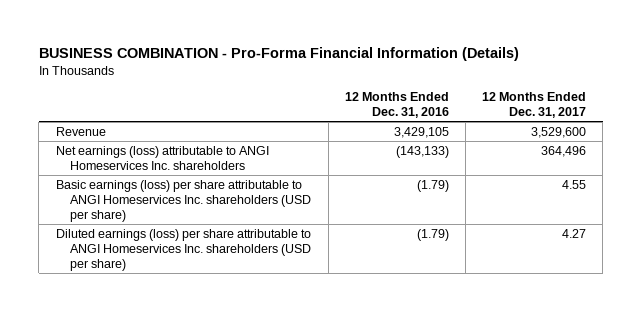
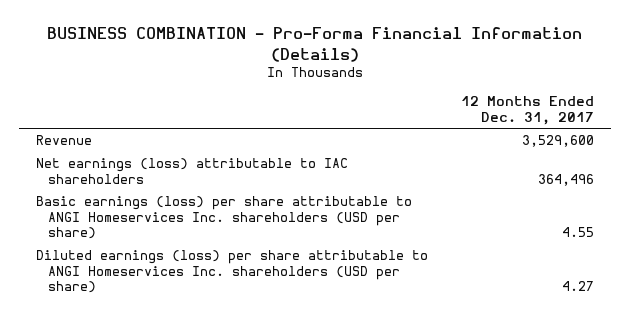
- | 12 Months Ended Dec. 31, 2016 | 12 Months Ended Dec. 31, 2017
+ | 12 Months Ended Dec. 31, 2017
- Net earnings (loss) attributable to ANGI Homeservices Inc. shareholders | (143,133) | 364,496
+ Net earnings (loss) attributable to IAC shareholders | 364,496

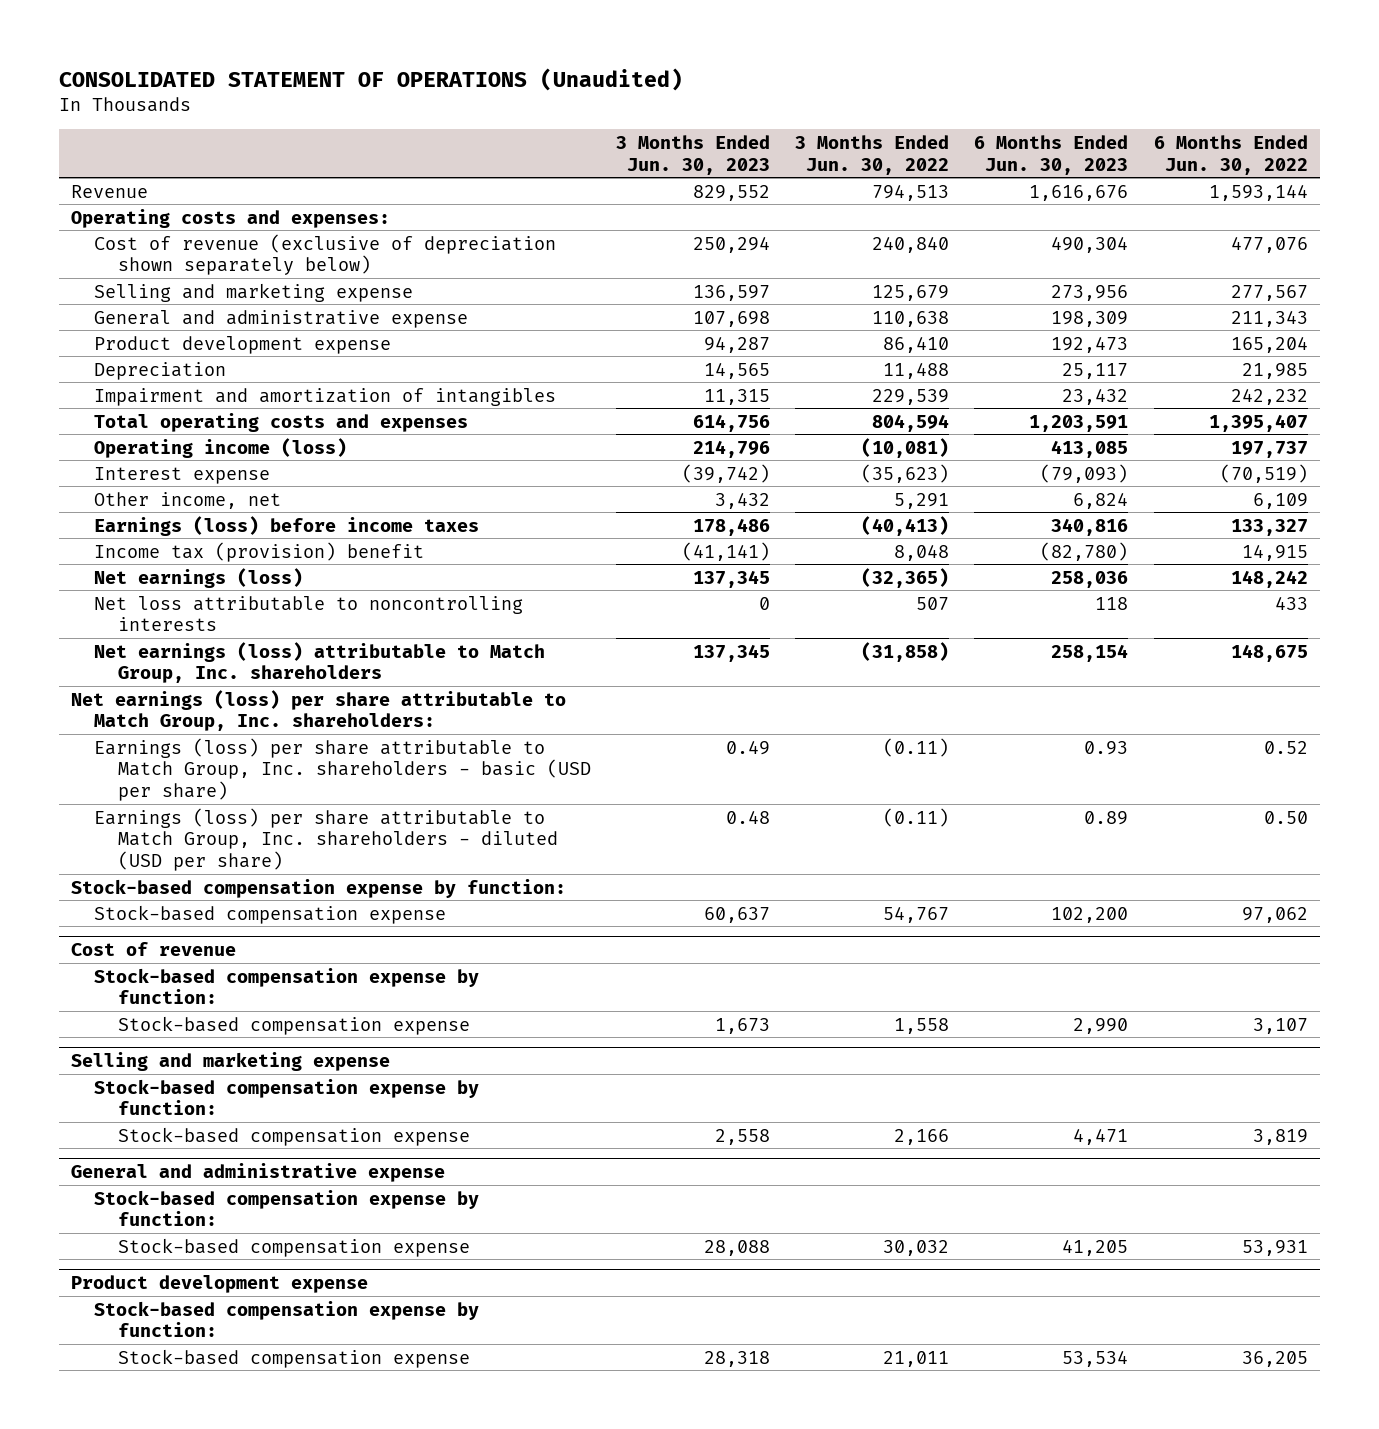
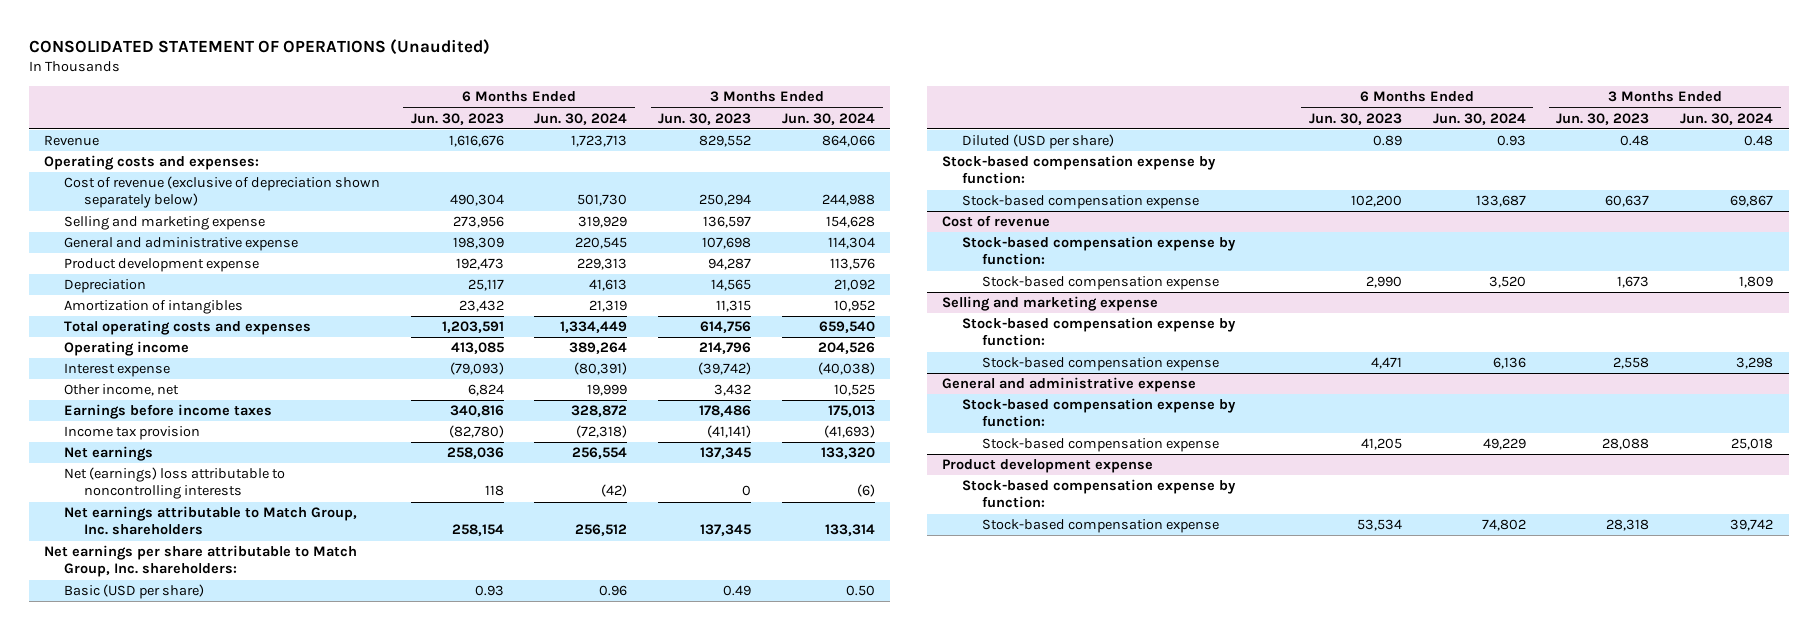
- | 3 Months Ended Jun. 30, 2023 | 3 Months Ended Jun. 30, 2022 | 6 Months Ended Jun. 30, 2023 | 6 Months Ended Jun. 30, 2022
+ | 6 Months Ended Jun. 30, 2023 | 6 Months Ended Jun. 30, 2024 | 3 Months Ended Jun. 30, 2023 | 3 Months Ended Jun. 30, 2024
- Impairment and amortization of intangibles | 11,315 | 229,539 | 23,432 | 242,232
+ Amortization of intangibles | 23,432 | 21,319 | 11,315 | 10,952
- Operating income (loss) | 214,796 | (10,081) | 413,085 | 197,737
+ Operating income | 413,085 | 389,264 | 214,796 | 204,526
- Earnings (loss) before income taxes | 178,486 | (40,413) | 340,816 | 133,327
- Income tax (provision) benefit | (41,141) | 8,048 | (82,780) | 14,915
- Net earnings (loss) | 137,345 | (32,365) | 258,036 | 148,242
- Net loss attributable to noncontrolling interests | 0 | 507 | 118 | 433
- Net earnings (loss) attributable to Match Group, Inc. shareholders | 137,345 | (31,858) | 258,154 | 148,675
- Net earnings (loss) per share attributable to Match Group, Inc. shareholders:
- Earnings (loss) per share attributable to Match Group, Inc. shareholders - basic (USD per share) | 0.49 | (0.11) | 0.93 | 0.52
- Earnings (loss) per share attributable to Match Group, Inc. shareholders - diluted (USD per share) | 0.48 | (0.11) | 0.89 | 0.50
+ Earnings before income taxes | 340,816 | 328,872 | 178,486 | 175,013
+ Income tax provision | (82,780) | (72,318) | (41,141) | (41,693)
+ Net earnings | 258,036 | 256,554 | 137,345 | 133,320
+ Net (earnings) loss attributable to noncontrolling interests | 118 | (42) | 0 | (6)
+ Net earnings attributable to Match Group, Inc. shareholders | 258,154 | 256,512 | 137,345 | 133,314
+ Net earnings per share attributable to Match Group, Inc. shareholders:
+ Basic (USD per share) | 0.93 | 0.96 | 0.49 | 0.50
+ Diluted (USD per share) | 0.89 | 0.93 | 0.48 | 0.48

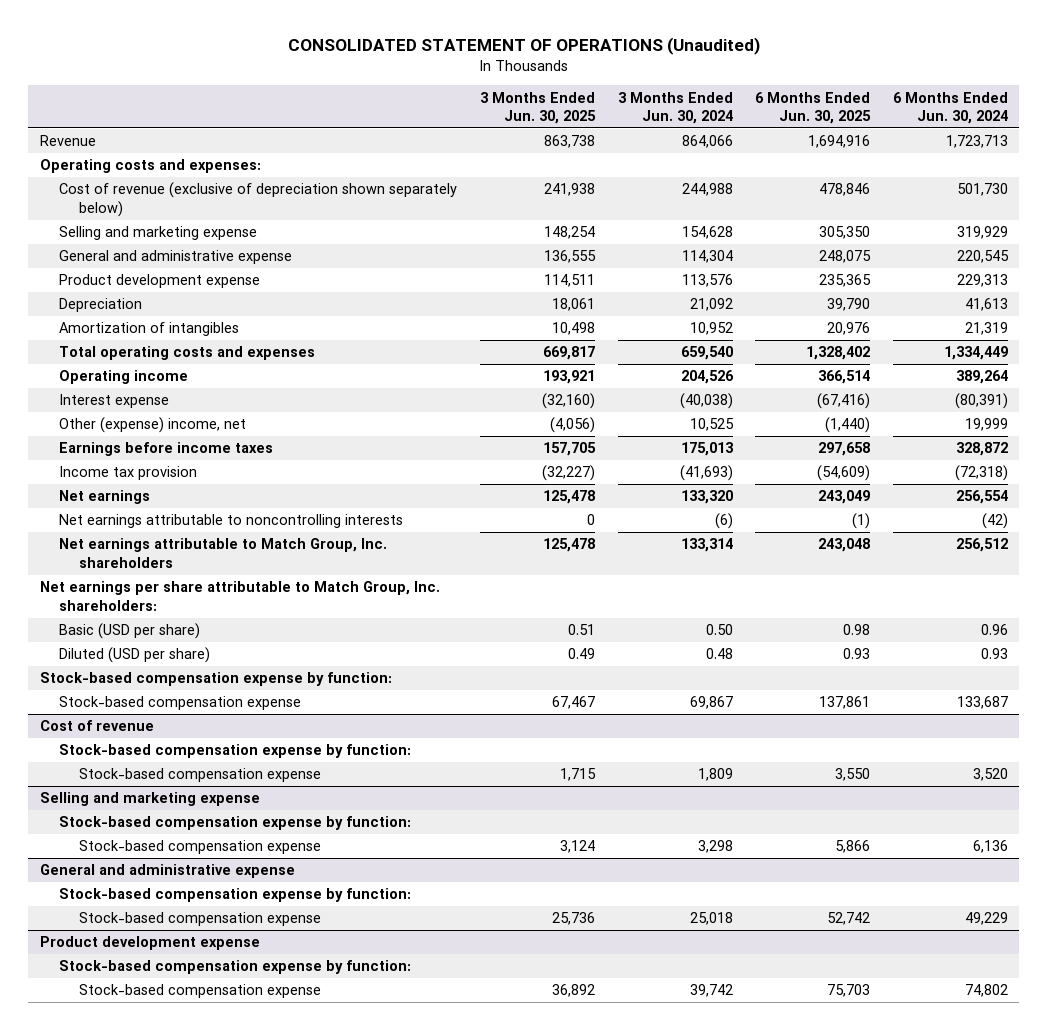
- | 6 Months Ended Jun. 30, 2023 | 6 Months Ended Jun. 30, 2024 | 3 Months Ended Jun. 30, 2023 | 3 Months Ended Jun. 30, 2024
+ | 3 Months Ended Jun. 30, 2025 | 3 Months Ended Jun. 30, 2024 | 6 Months Ended Jun. 30, 2025 | 6 Months Ended Jun. 30, 2024
- Other income, net | 6,824 | 19,999 | 3,432 | 10,525
+ Other (expense) income, net | (4,056) | 10,525 | (1,440) | 19,999
- Net (earnings) loss attributable to noncontrolling interests | 118 | (42) | 0 | (6)
+ Net earnings attributable to noncontrolling interests | 0 | (6) | (1) | (42)

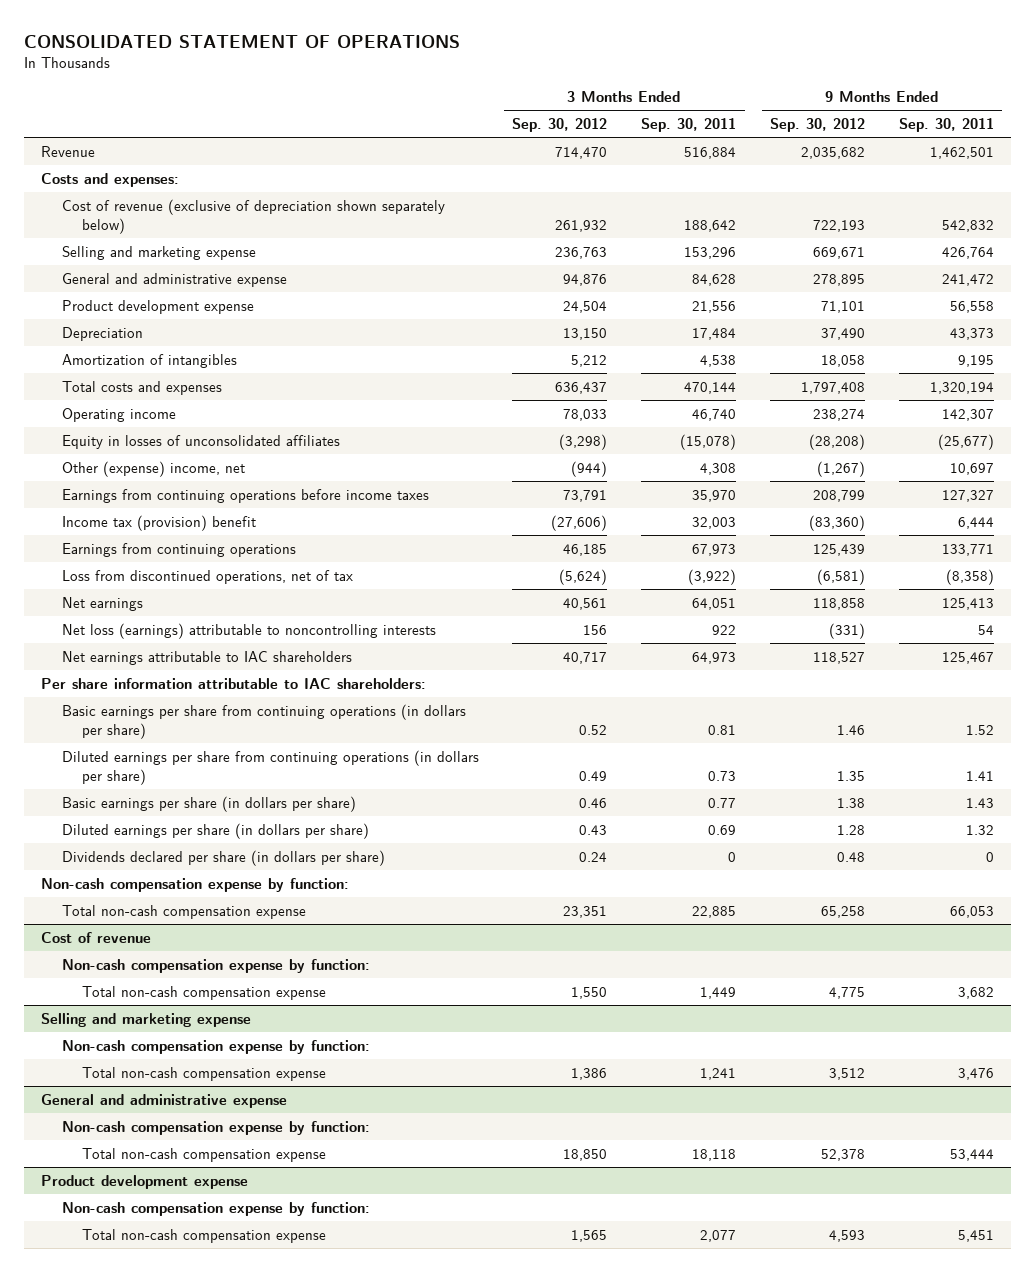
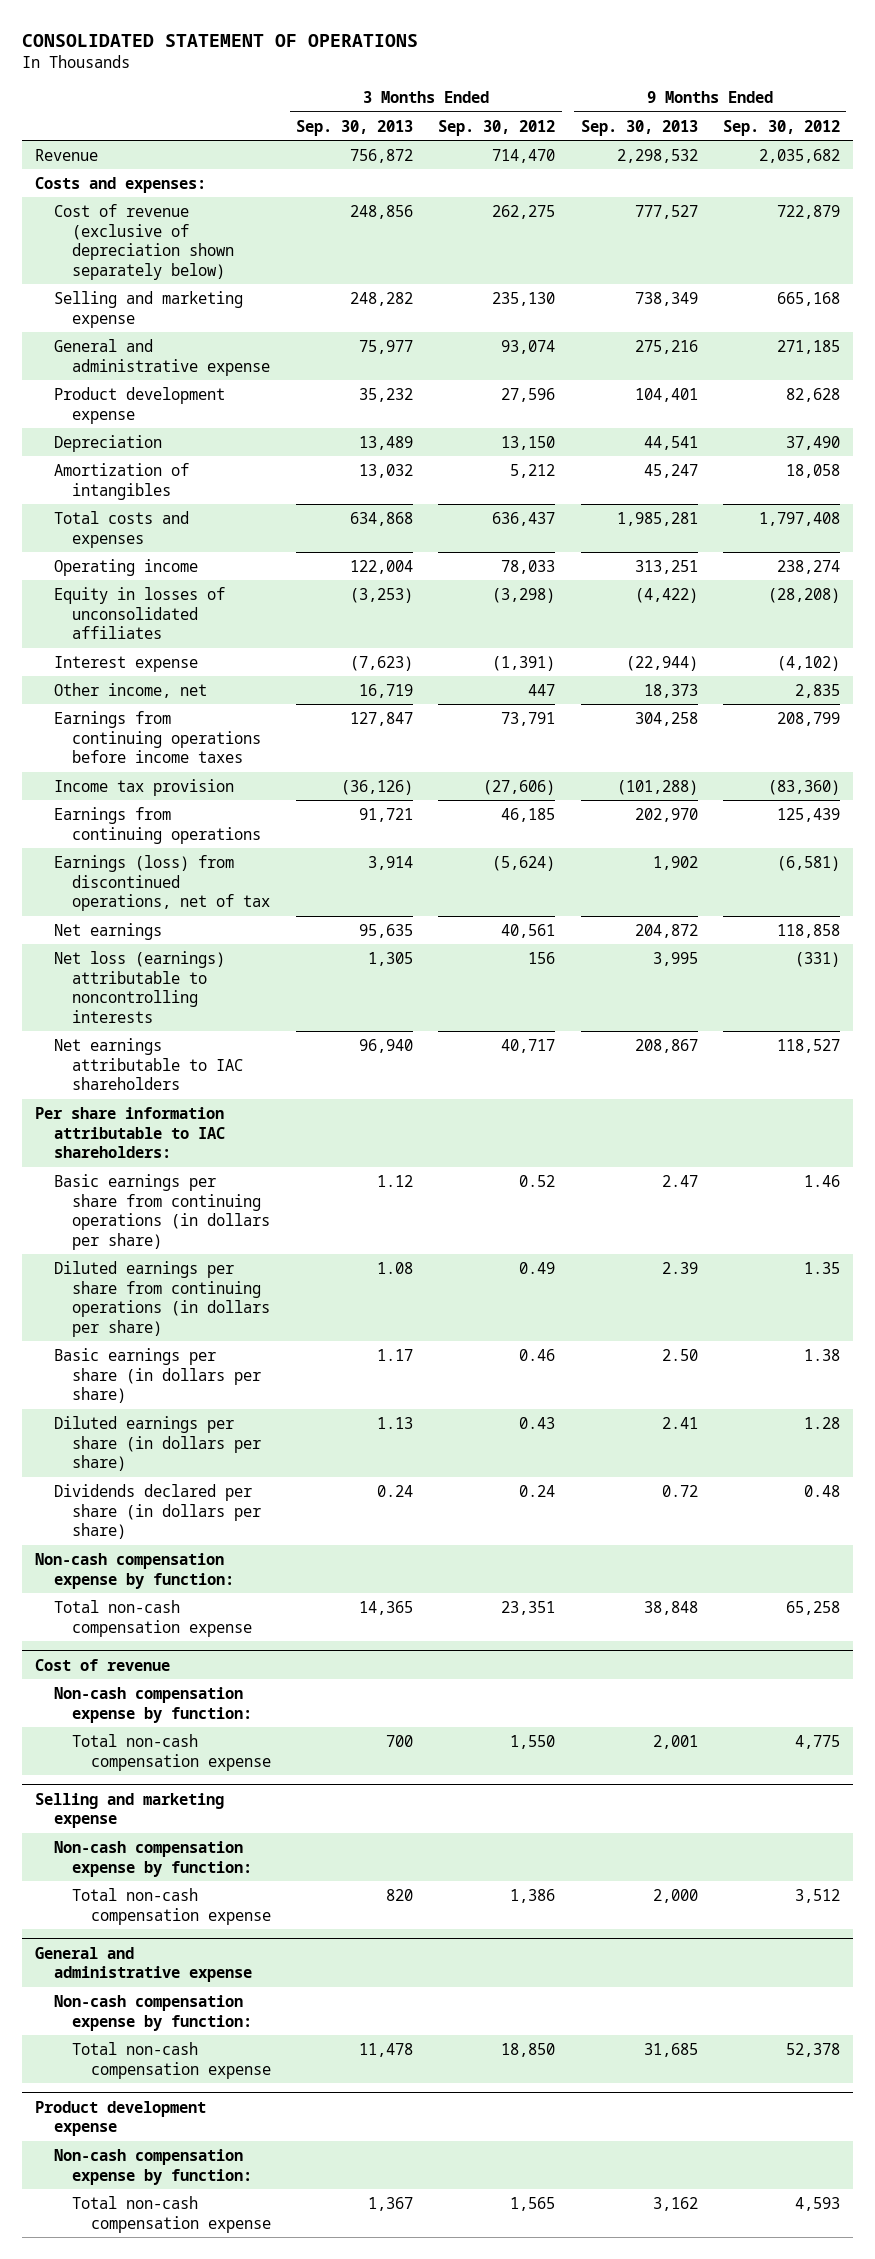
- | 3 Months Ended Sep. 30, 2012 | 3 Months Ended Sep. 30, 2011 | 9 Months Ended Sep. 30, 2012 | 9 Months Ended Sep. 30, 2011
+ | 3 Months Ended Sep. 30, 2013 | 3 Months Ended Sep. 30, 2012 | 9 Months Ended Sep. 30, 2013 | 9 Months Ended Sep. 30, 2012
- Cost of revenue (exclusive of depreciation shown separately below) | 261,932 | 188,642 | 722,193 | 542,832
- Selling and marketing expense | 236,763 | 153,296 | 669,671 | 426,764
- General and administrative expense | 94,876 | 84,628 | 278,895 | 241,472
- Product development expense | 24,504 | 21,556 | 71,101 | 56,558
+ Cost of revenue (exclusive of depreciation shown separately below) | 248,856 | 262,275 | 777,527 | 722,879
+ Selling and marketing expense | 248,282 | 235,130 | 738,349 | 665,168
+ General and administrative expense | 75,977 | 93,074 | 275,216 | 271,185
+ Product development expense | 35,232 | 27,596 | 104,401 | 82,628
- Other (expense) income, net | (944) | 4,308 | (1,267) | 10,697
+ Interest expense | (7,623) | (1,391) | (22,944) | (4,102)
+ Other income, net | 16,719 | 447 | 18,373 | 2,835
- Income tax (provision) benefit | (27,606) | 32,003 | (83,360) | 6,444
+ Income tax provision | (36,126) | (27,606) | (101,288) | (83,360)
- Loss from discontinued operations, net of tax | (5,624) | (3,922) | (6,581) | (8,358)
+ Earnings (loss) from discontinued operations, net of tax | 3,914 | (5,624) | 1,902 | (6,581)

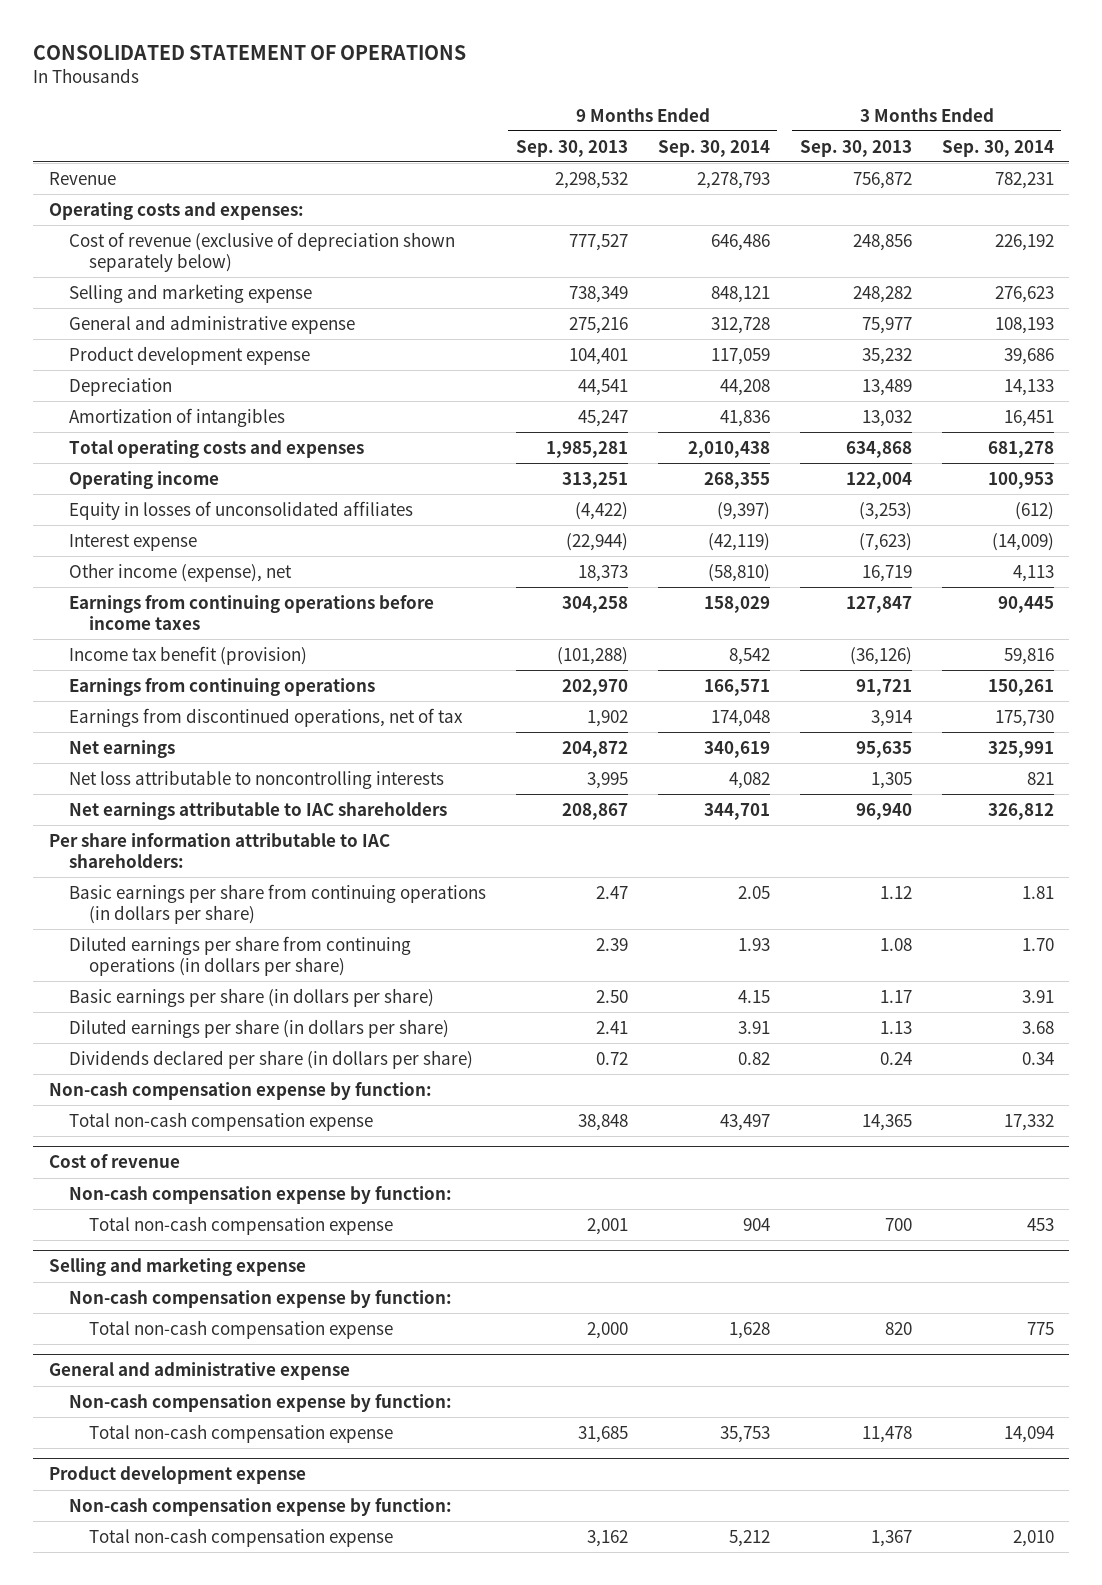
- | 3 Months Ended Sep. 30, 2013 | 3 Months Ended Sep. 30, 2012 | 9 Months Ended Sep. 30, 2013 | 9 Months Ended Sep. 30, 2012
+ | 9 Months Ended Sep. 30, 2013 | 9 Months Ended Sep. 30, 2014 | 3 Months Ended Sep. 30, 2013 | 3 Months Ended Sep. 30, 2014
- Costs and expenses:
+ Operating costs and expenses:
- Total costs and expenses | 634,868 | 636,437 | 1,985,281 | 1,797,408
+ Total operating costs and expenses | 1,985,281 | 2,010,438 | 634,868 | 681,278
- Other income, net | 16,719 | 447 | 18,373 | 2,835
+ Other income (expense), net | 18,373 | (58,810) | 16,719 | 4,113
- Income tax provision | (36,126) | (27,606) | (101,288) | (83,360)
+ Income tax benefit (provision) | (101,288) | 8,542 | (36,126) | 59,816
- Earnings (loss) from discontinued operations, net of tax | 3,914 | (5,624) | 1,902 | (6,581)
+ Earnings from discontinued operations, net of tax | 1,902 | 174,048 | 3,914 | 175,730
- Net loss (earnings) attributable to noncontrolling interests | 1,305 | 156 | 3,995 | (331)
+ Net loss attributable to noncontrolling interests | 3,995 | 4,082 | 1,305 | 821

